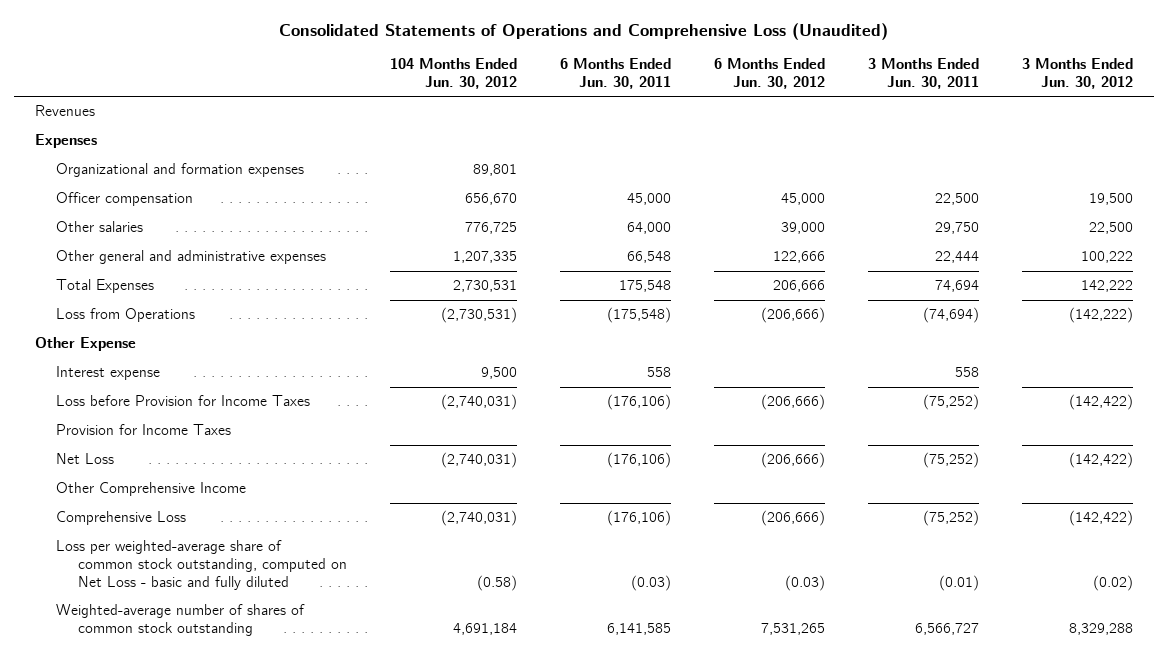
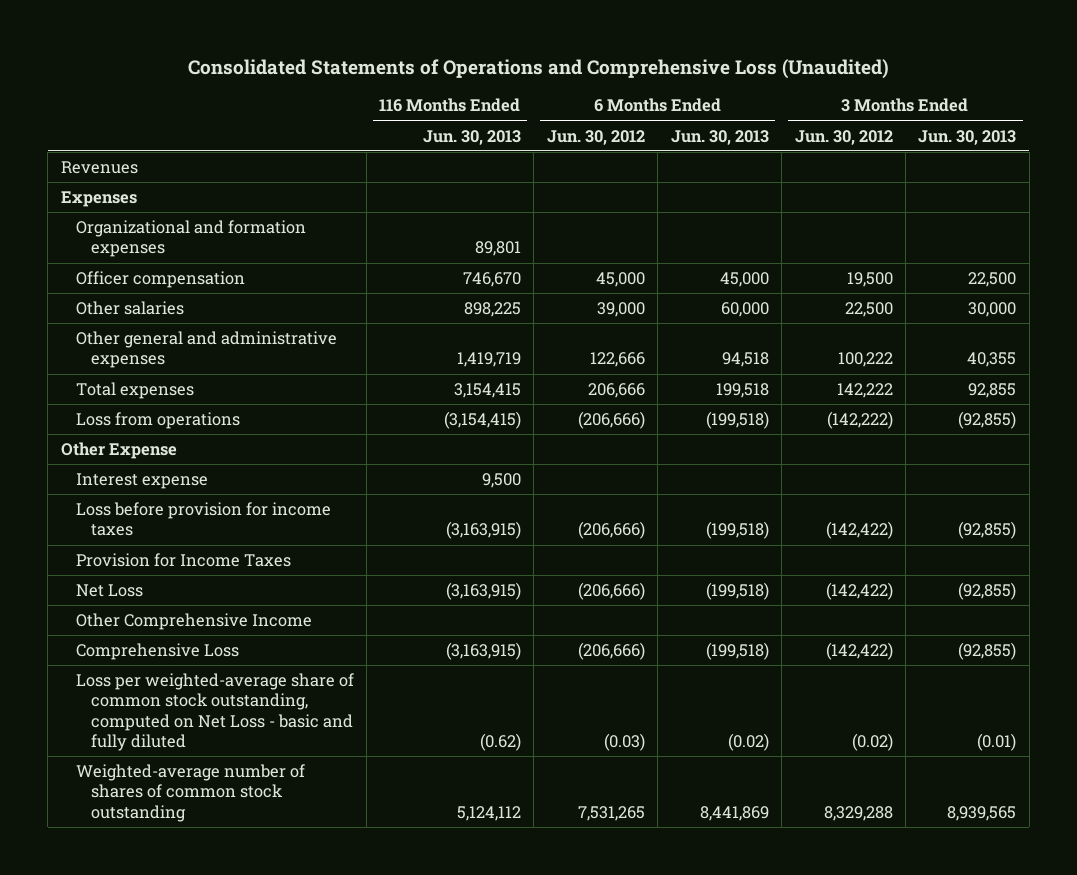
- | 104 Months Ended Jun. 30, 2012 | 6 Months Ended Jun. 30, 2011 | 6 Months Ended Jun. 30, 2012 | 3 Months Ended Jun. 30, 2011 | 3 Months Ended Jun. 30, 2012
+ | 116 Months Ended Jun. 30, 2013 | 6 Months Ended Jun. 30, 2012 | 6 Months Ended Jun. 30, 2013 | 3 Months Ended Jun. 30, 2012 | 3 Months Ended Jun. 30, 2013
- Total Expenses | 2,730,531 | 175,548 | 206,666 | 74,694 | 142,222
- Loss from Operations | (2,730,531) | (175,548) | (206,666) | (74,694) | (142,222)
+ Total expenses | 3,154,415 | 206,666 | 199,518 | 142,222 | 92,855
+ Loss from operations | (3,154,415) | (206,666) | (199,518) | (142,222) | (92,855)
- Loss before Provision for Income Taxes | (2,740,031) | (176,106) | (206,666) | (75,252) | (142,422)
+ Loss before provision for income taxes | (3,163,915) | (206,666) | (199,518) | (142,422) | (92,855)

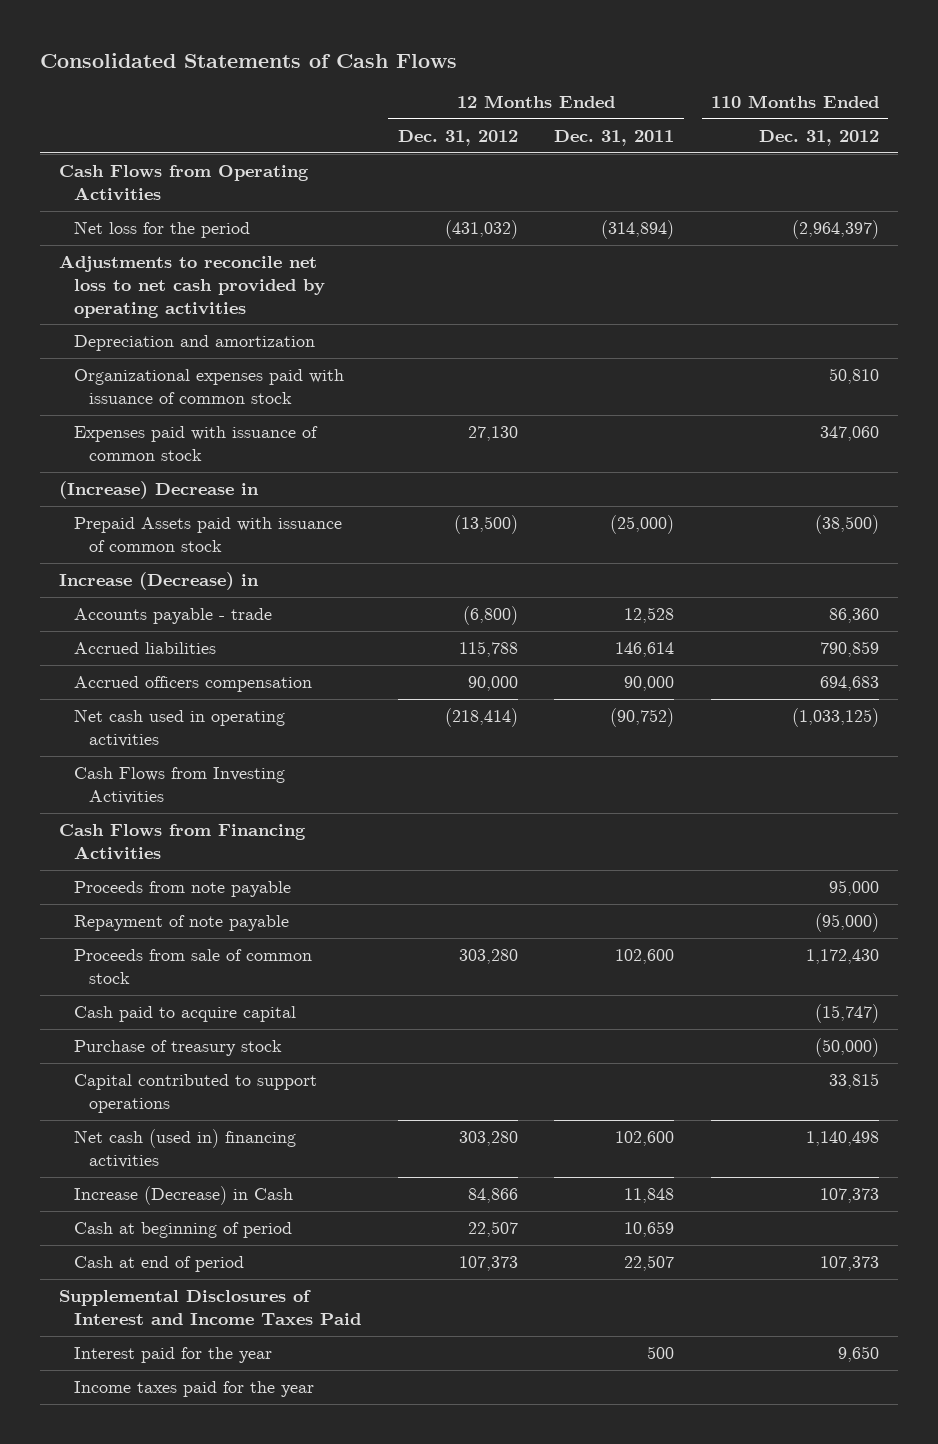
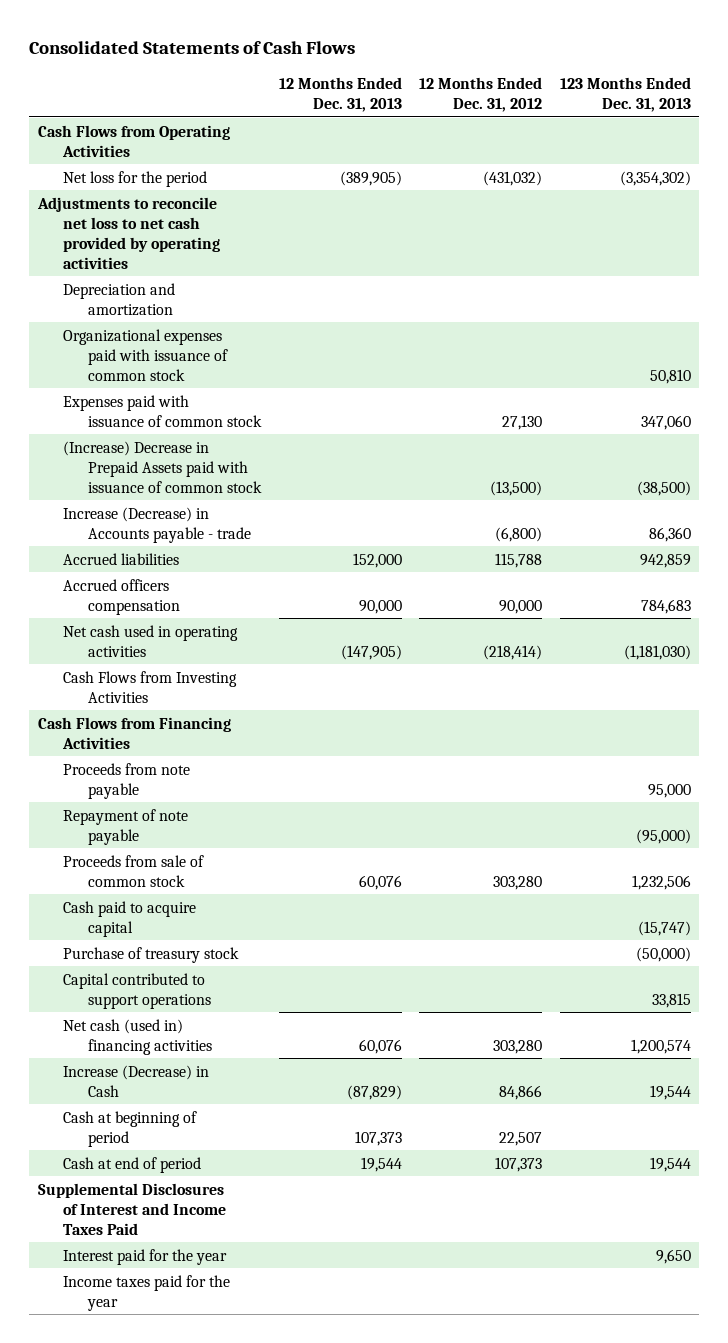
- | 12 Months Ended Dec. 31, 2012 | 12 Months Ended Dec. 31, 2011 | 110 Months Ended Dec. 31, 2012
+ | 12 Months Ended Dec. 31, 2013 | 12 Months Ended Dec. 31, 2012 | 123 Months Ended Dec. 31, 2013
- (Increase) Decrease in
- Prepaid Assets paid with issuance of common stock | (13,500) | (25,000) | (38,500)
- Increase (Decrease) in
- Accounts payable - trade | (6,800) | 12,528 | 86,360
+ (Increase) Decrease in Prepaid Assets paid with issuance of common stock | | (13,500) | (38,500)
+ Increase (Decrease) in Accounts payable - trade | | (6,800) | 86,360

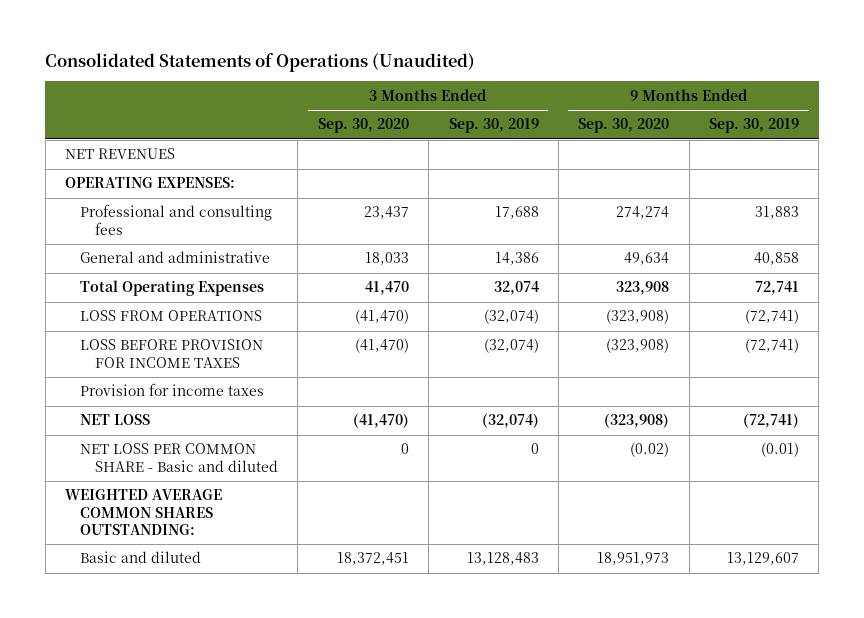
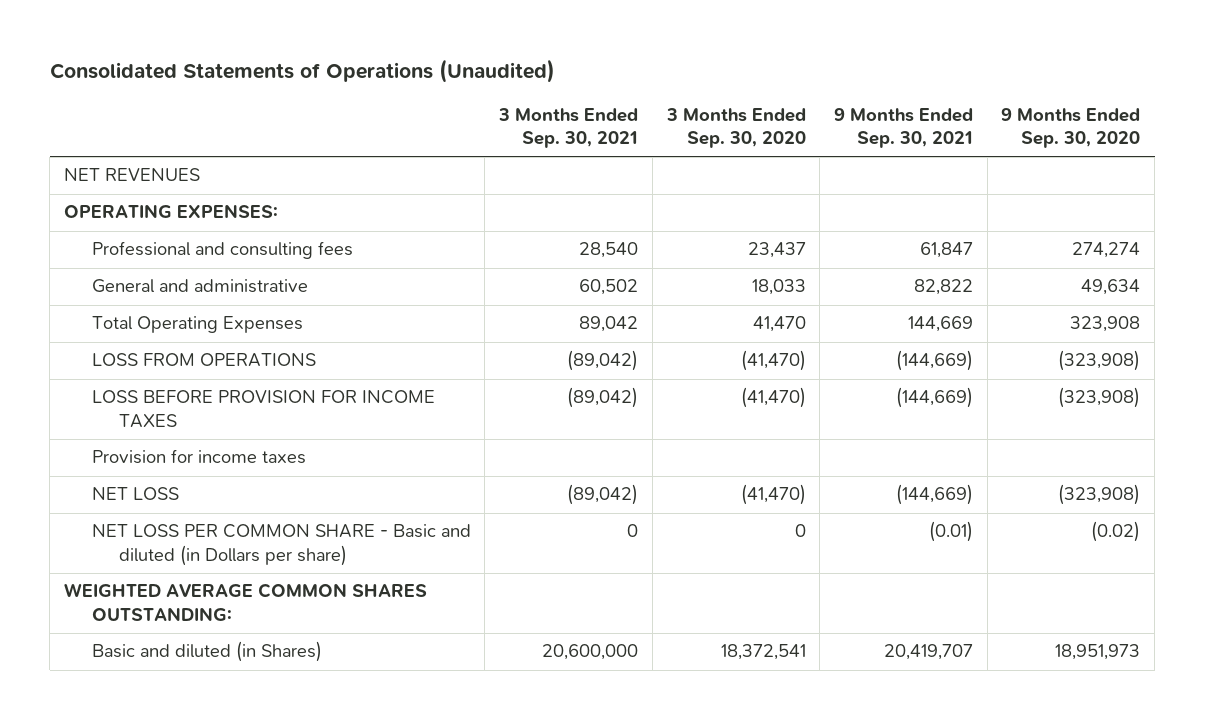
- | 3 Months Ended Sep. 30, 2020 | 3 Months Ended Sep. 30, 2019 | 9 Months Ended Sep. 30, 2020 | 9 Months Ended Sep. 30, 2019
+ | 3 Months Ended Sep. 30, 2021 | 3 Months Ended Sep. 30, 2020 | 9 Months Ended Sep. 30, 2021 | 9 Months Ended Sep. 30, 2020
- NET LOSS PER COMMON SHARE - Basic and diluted | 0 | 0 | (0.02) | (0.01)
+ NET LOSS PER COMMON SHARE - Basic and diluted (in Dollars per share) | 0 | 0 | (0.01) | (0.02)
- Basic and diluted | 18,372,451 | 13,128,483 | 18,951,973 | 13,129,607
+ Basic and diluted (in Shares) | 20,600,000 | 18,372,541 | 20,419,707 | 18,951,973

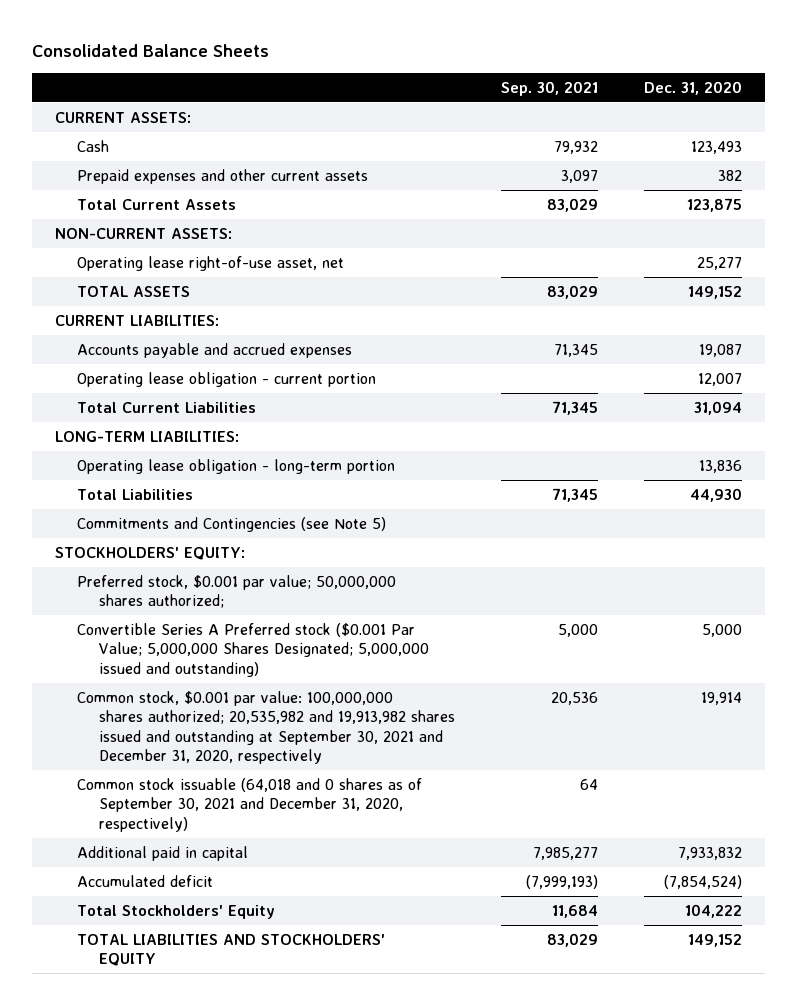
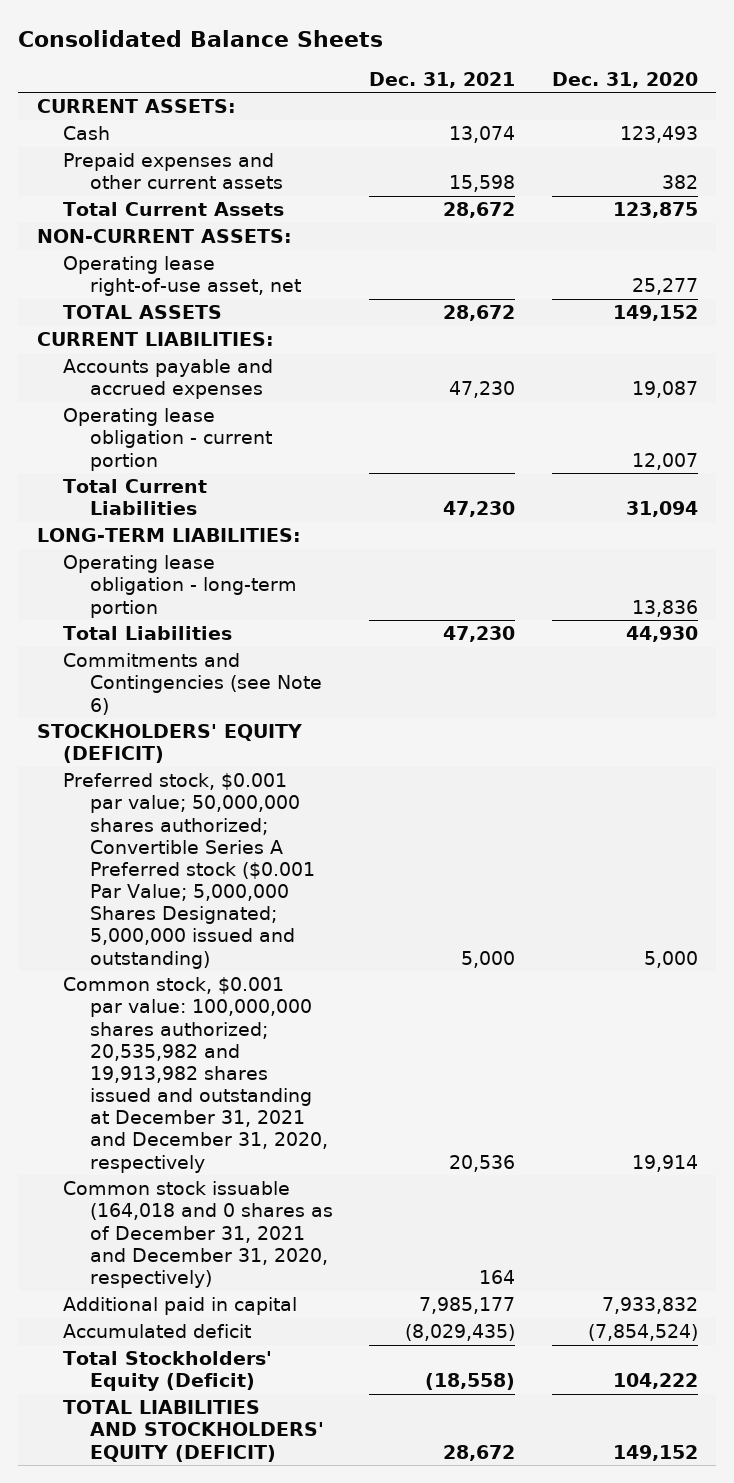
- | Sep. 30, 2021 | Dec. 31, 2020
+ | Dec. 31, 2021 | Dec. 31, 2020
- Commitments and Contingencies (see Note 5)
- STOCKHOLDERS' EQUITY:
- Preferred stock, $0.001 par value; 50,000,000 shares authorized;
- Convertible Series A Preferred stock ($0.001 Par Value; 5,000,000 Shares Designated; 5,000,000 issued and outstanding) | 5,000 | 5,000
- Common stock, $0.001 par value: 100,000,000 shares authorized; 20,535,982 and 19,913,982 shares issued and outstanding at September 30, 2021 and December 31, 2020, respectively | 20,536 | 19,914
- Common stock issuable (64,018 and 0 shares as of September 30, 2021 and December 31, 2020, respectively) | 64 |
+ Commitments and Contingencies (see Note 6)
+ STOCKHOLDERS' EQUITY (DEFICIT)
+ Preferred stock, $0.001 par value; 50,000,000 shares authorized; Convertible Series A Preferred stock ($0.001 Par Value; 5,000,000 Shares Designated; 5,000,000 issued and outstanding) | 5,000 | 5,000
+ Common stock, $0.001 par value: 100,000,000 shares authorized; 20,535,982 and 19,913,982 shares issued and outstanding at December 31, 2021 and December 31, 2020, respectively | 20,536 | 19,914
+ Common stock issuable (164,018 and 0 shares as of December 31, 2021 and December 31, 2020, respectively) | 164 |
- Total Stockholders' Equity | 11,684 | 104,222
- TOTAL LIABILITIES AND STOCKHOLDERS' EQUITY | 83,029 | 149,152
+ Total Stockholders' Equity (Deficit) | (18,558) | 104,222
+ TOTAL LIABILITIES AND STOCKHOLDERS' EQUITY (DEFICIT) | 28,672 | 149,152

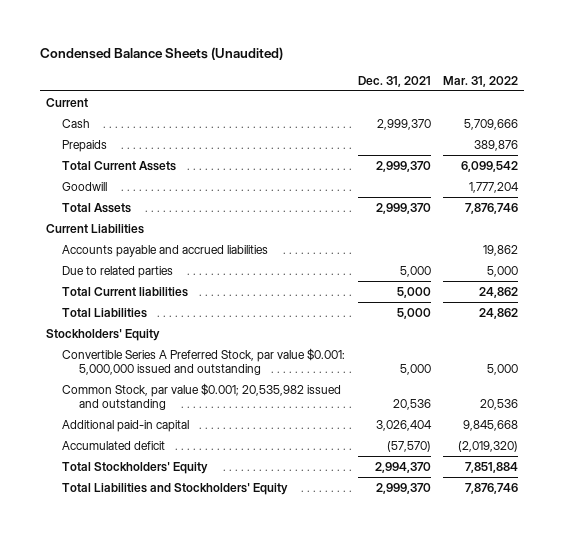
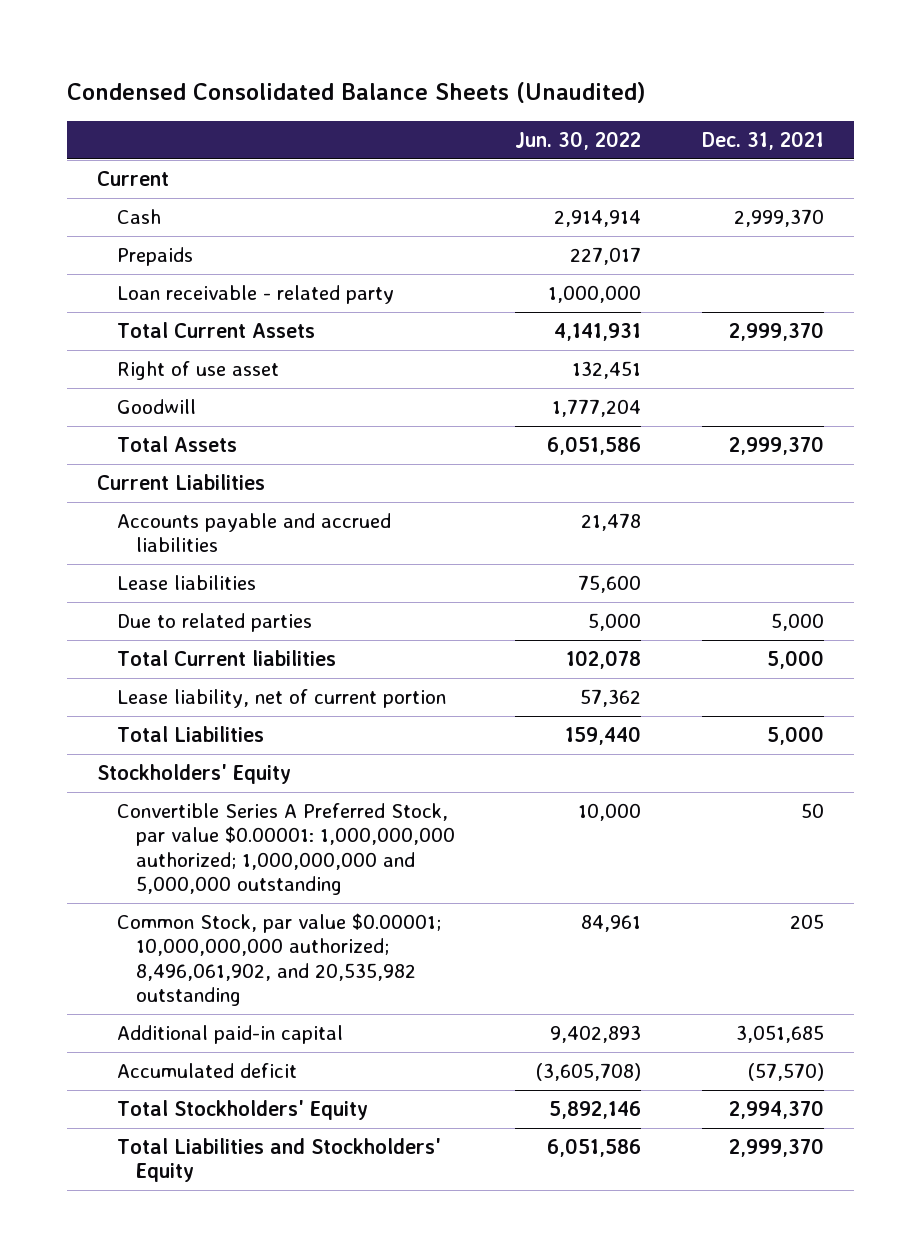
- Condensed Balance Sheets (Unaudited)
+ Condensed Consolidated Balance Sheets (Unaudited)
- | Dec. 31, 2021 | Mar. 31, 2022
+ | Jun. 30, 2022 | Dec. 31, 2021
+ Loan receivable - related party | 1,000,000 |
+ Right of use asset | 132,451 |
+ Lease liabilities | 75,600 |
+ Lease liability, net of current portion | 57,362 |
- Convertible Series A Preferred Stock, par value $0.001: 5,000,000 issued and outstanding | 5,000 | 5,000
- Common Stock, par value $0.001; 20,535,982 issued and outstanding | 20,536 | 20,536
- Additional paid-in capital | 3,026,404 | 9,845,668
+ Convertible Series A Preferred Stock, par value $0.00001: 1,000,000,000 authorized; 1,000,000,000 and 5,000,000 outstanding | 10,000 | 50
+ Common Stock, par value $0.00001; 10,000,000,000 authorized; 8,496,061,902, and 20,535,982 outstanding | 84,961 | 205
+ Additional paid-in capital | 9,402,893 | 3,051,685

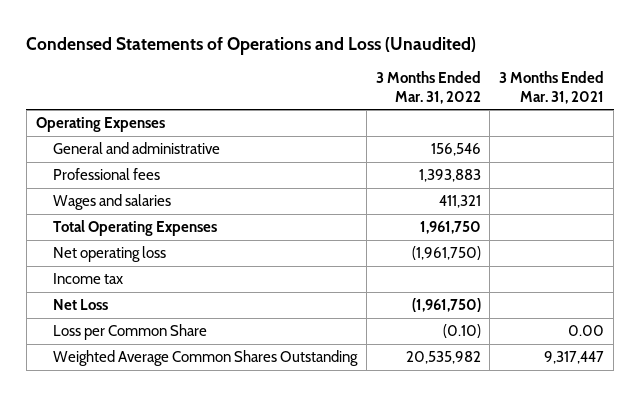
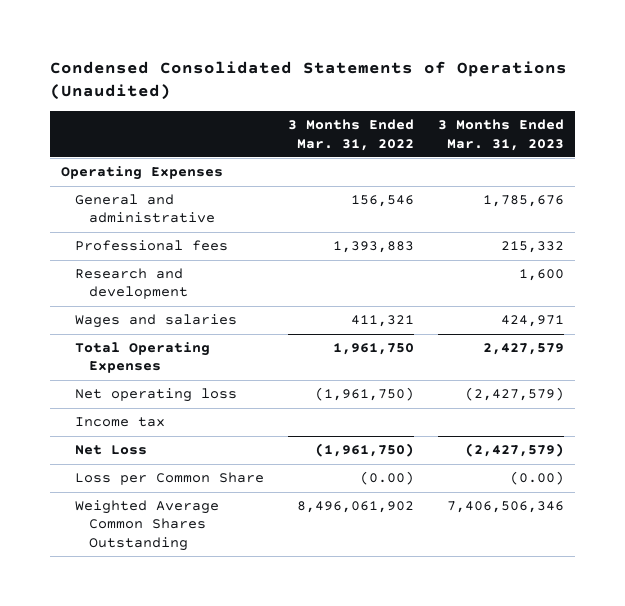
- Condensed Statements of Operations and Loss (Unaudited)
+ Condensed Consolidated Statements of Operations (Unaudited)
- | 3 Months Ended Mar. 31, 2022 | 3 Months Ended Mar. 31, 2021
+ | 3 Months Ended Mar. 31, 2022 | 3 Months Ended Mar. 31, 2023
+ Research and development | | 1,600
- Loss per Common Share | (0.10) | 0.00
- Weighted Average Common Shares Outstanding | 20,535,982 | 9,317,447
+ Loss per Common Share | (0.00) | (0.00)
+ Weighted Average Common Shares Outstanding | 8,496,061,902 | 7,406,506,346

